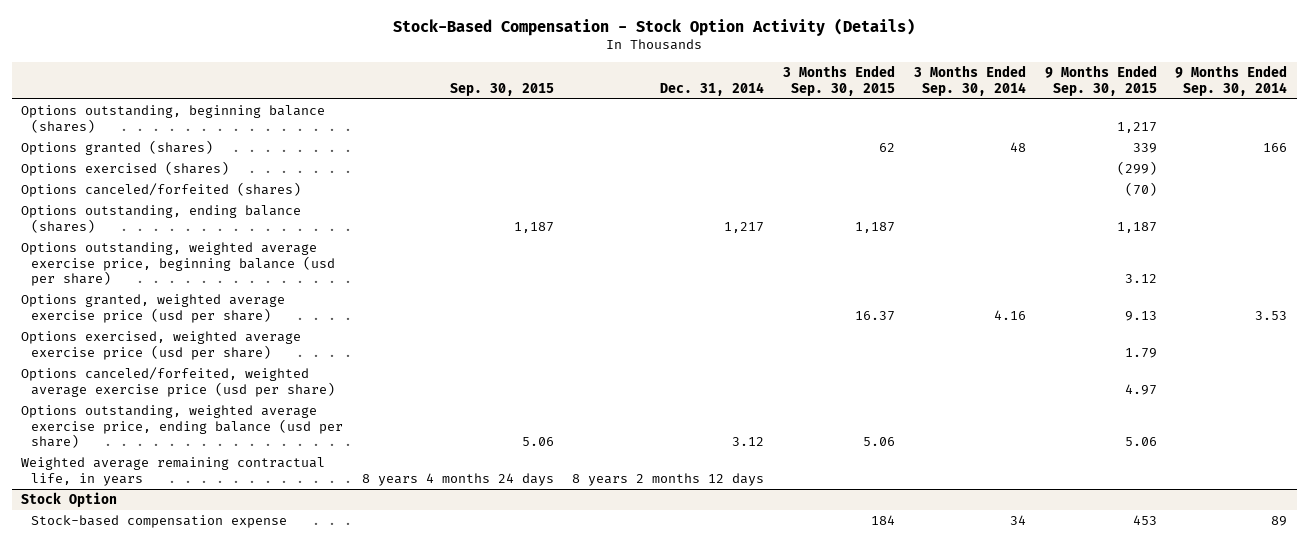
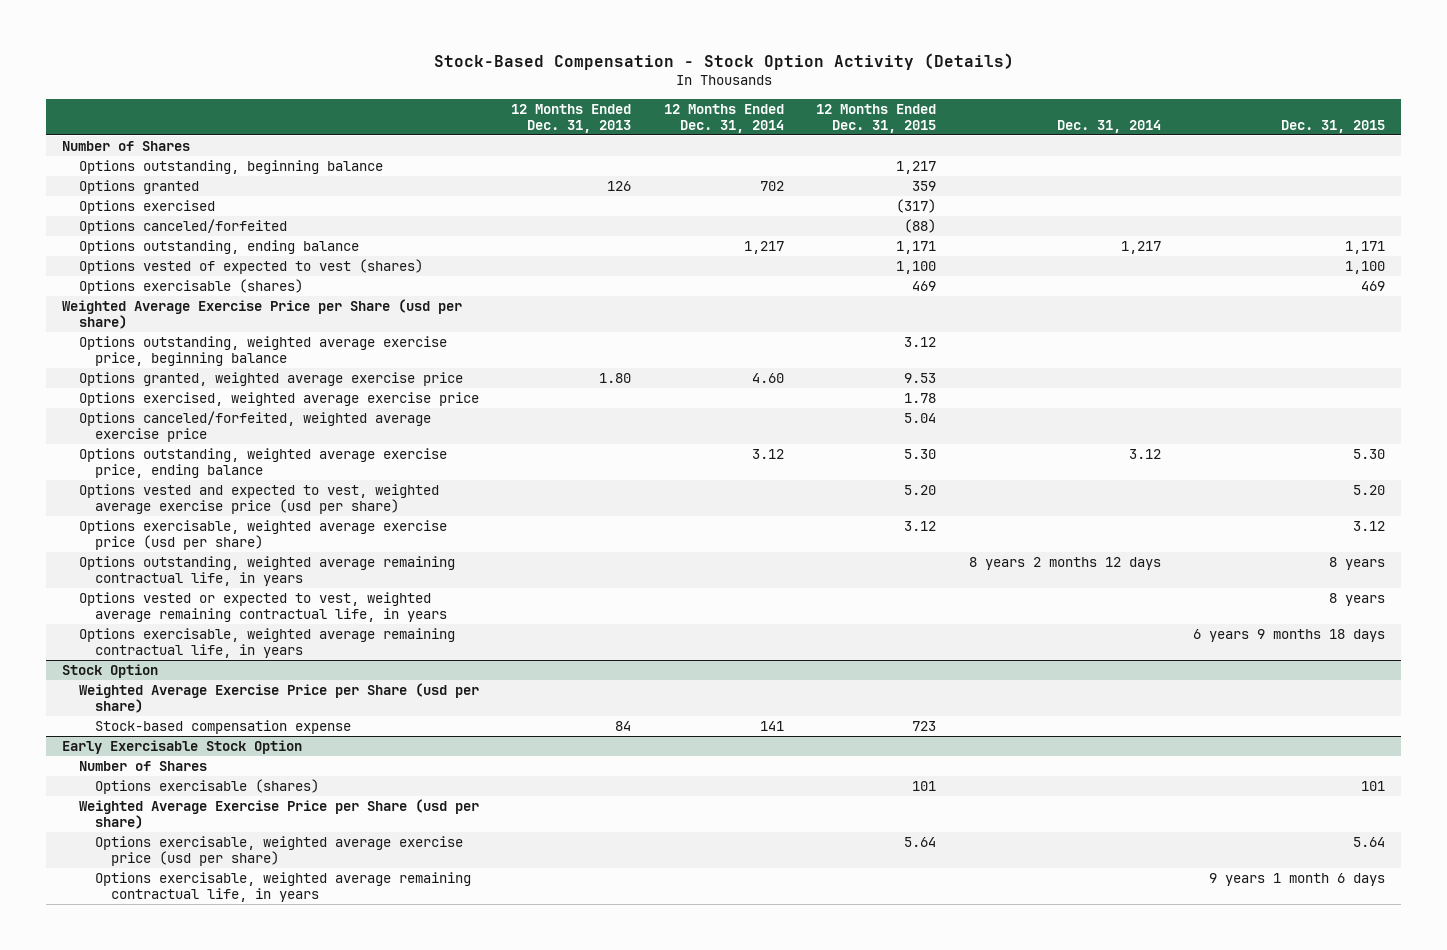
- | Sep. 30, 2015 | Dec. 31, 2014 | 3 Months Ended Sep. 30, 2015 | 3 Months Ended Sep. 30, 2014 | 9 Months Ended Sep. 30, 2015 | 9 Months Ended Sep. 30, 2014
+ | 12 Months Ended Dec. 31, 2013 | 12 Months Ended Dec. 31, 2014 | 12 Months Ended Dec. 31, 2015 | Dec. 31, 2014 | Dec. 31, 2015
- Options outstanding, beginning balance (shares) | | | | | 1,217 |
- Options granted (shares) | | | 62 | 48 | 339 | 166
- Options exercised (shares) | | | | | (299) |
- Options canceled/forfeited (shares) | | | | | (70) |
- Options outstanding, ending balance (shares) | 1,187 | 1,217 | 1,187 | | 1,187 |
- Options outstanding, weighted average exercise price, beginning balance (usd per share) | | | | | 3.12 |
- Options granted, weighted average exercise price (usd per share) | | | 16.37 | 4.16 | 9.13 | 3.53
- Options exercised, weighted average exercise price (usd per share) | | | | | 1.79 |
- Options canceled/forfeited, weighted average exercise price (usd per share) | | | | | 4.97 |
- Options outstanding, weighted average exercise price, ending balance (usd per share) | 5.06 | 3.12 | 5.06 | | 5.06 |
- Weighted average remaining contractual life, in years | 8 years 4 months 24 days | 8 years 2 months 12 days | | | |
+ Number of Shares
+ Options outstanding, beginning balance | | | 1,217 | |
+ Options granted | 126 | 702 | 359 | |
+ Options exercised | | | (317) | |
+ Options canceled/forfeited | | | (88) | |
+ Options outstanding, ending balance | | 1,217 | 1,171 | 1,217 | 1,171
+ Options vested of expected to vest (shares) | | | 1,100 | | 1,100
+ Options exercisable (shares) | | | 469 | | 469
+ Weighted Average Exercise Price per Share (usd per share)
+ Options outstanding, weighted average exercise price, beginning balance | | | 3.12 | |
+ Options granted, weighted average exercise price | 1.80 | 4.60 | 9.53 | |
+ Options exercised, weighted average exercise price | | | 1.78 | |
+ Options canceled/forfeited, weighted average exercise price | | | 5.04 | |
+ Options outstanding, weighted average exercise price, ending balance | | 3.12 | 5.30 | 3.12 | 5.30
+ Options vested and expected to vest, weighted average exercise price (usd per share) | | | 5.20 | | 5.20
+ Options exercisable, weighted average exercise price (usd per share) | | | 3.12 | | 3.12
+ Options outstanding, weighted average remaining contractual life, in years | | | | 8 years 2 months 12 days | 8 years
+ Options vested or expected to vest, weighted average remaining contractual life, in years | | | | | 8 years
+ Options exercisable, weighted average remaining contractual life, in years | | | | | 6 years 9 months 18 days
@ Stock Option
+ Weighted Average Exercise Price per Share (usd per share)
+ Early Exercisable Stock Option
+ Number of Shares
+ Options exercisable (shares) | | | 101 | | 101
+ Weighted Average Exercise Price per Share (usd per share)
+ Options exercisable, weighted average exercise price (usd per share) | | | 5.64 | | 5.64
+ Options exercisable, weighted average remaining contractual life, in years | | | | | 9 years 1 month 6 days

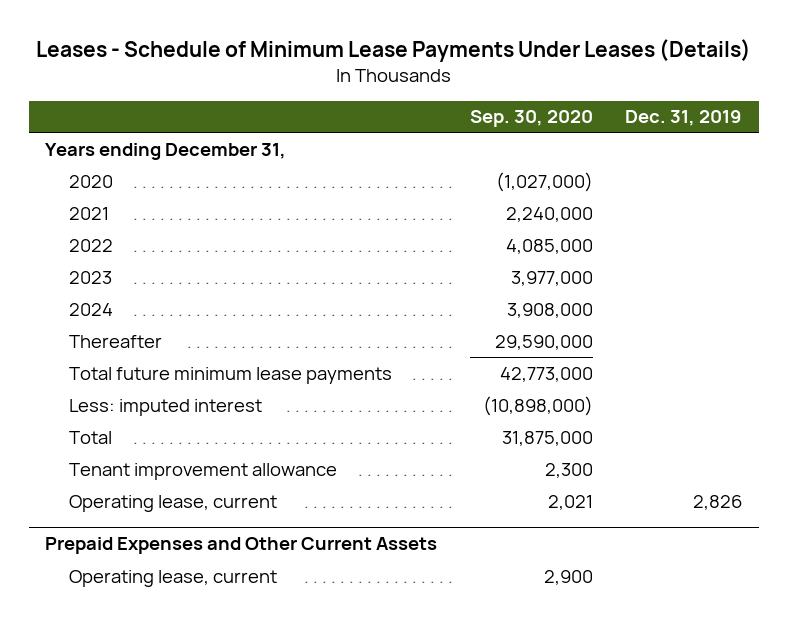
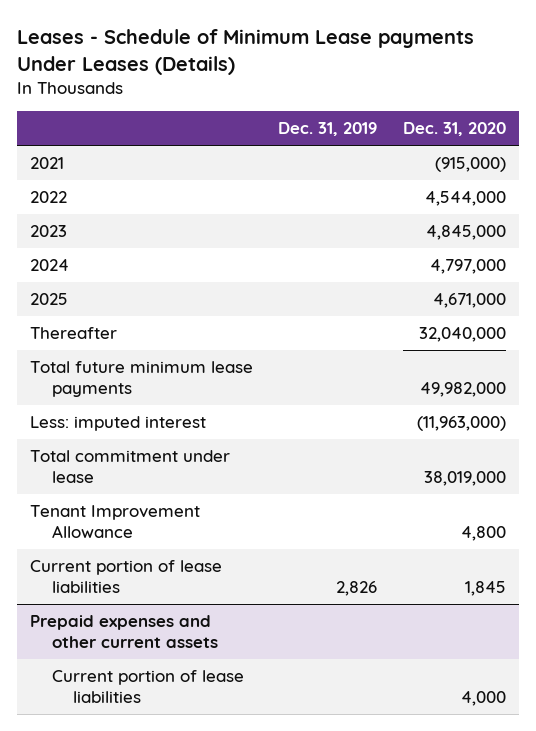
- Leases - Schedule of Minimum Lease Payments Under Leases (Details)
+ Leases - Schedule of Minimum Lease payments Under Leases (Details)
- | Sep. 30, 2020 | Dec. 31, 2019
+ | Dec. 31, 2019 | Dec. 31, 2020
- Years ending December 31,
- 2020 | (1,027,000) |
+ 2025 | | 4,671,000
- Total | 31,875,000 |
- Tenant improvement allowance | 2,300 |
- Operating lease, current | 2,021 | 2,826
- Prepaid Expenses and Other Current Assets
- Operating lease, current | 2,900 |
+ Total commitment under lease | | 38,019,000
+ Tenant Improvement Allowance | | 4,800
+ Current portion of lease liabilities | 2,826 | 1,845
+ Prepaid expenses and other current assets
+ Current portion of lease liabilities | | 4,000

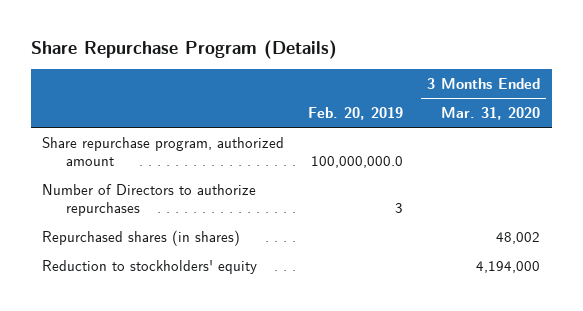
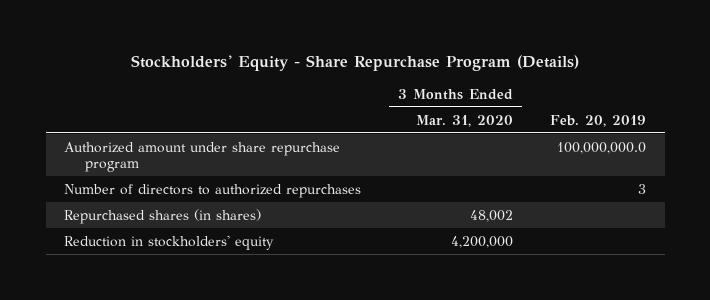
- Share Repurchase Program (Details)
+ Stockholders' Equity - Share Repurchase Program (Details)
- | Feb. 20, 2019 | 3 Months Ended Mar. 31, 2020
+ | 3 Months Ended Mar. 31, 2020 | Feb. 20, 2019
- Share repurchase program, authorized amount | 100,000,000.0 |
- Number of Directors to authorize repurchases | 3 |
+ Authorized amount under share repurchase program | | 100,000,000.0
+ Number of directors to authorized repurchases | | 3
- Reduction to stockholders' equity | | 4,194,000
+ Reduction in stockholders' equity | 4,200,000 |

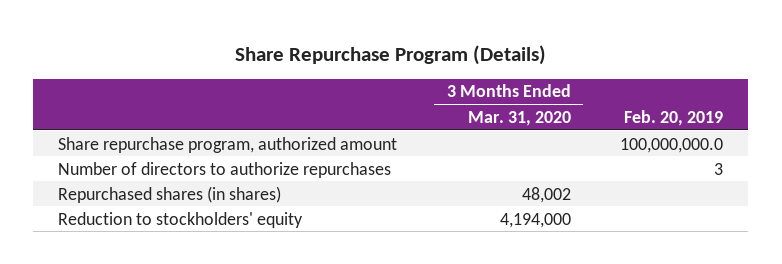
- Stockholders' Equity - Share Repurchase Program (Details)
+ Share Repurchase Program (Details)
- Authorized amount under share repurchase program | | 100,000,000.0
- Number of directors to authorized repurchases | | 3
+ Share repurchase program, authorized amount | | 100,000,000.0
+ Number of directors to authorize repurchases | | 3
- Reduction in stockholders' equity | 4,200,000 |
+ Reduction to stockholders' equity | 4,194,000 |

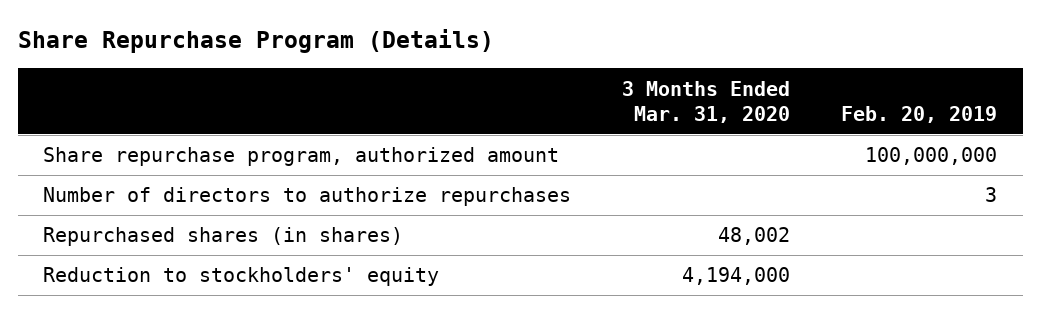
- Share repurchase program, authorized amount | | 100,000,000.0
+ Share repurchase program, authorized amount | | 100,000,000

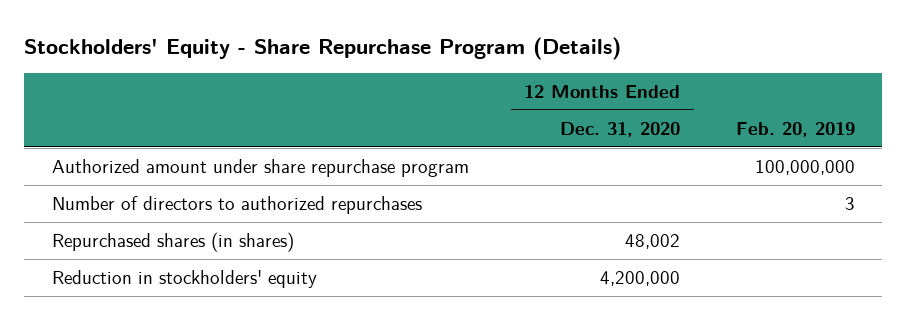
- Share Repurchase Program (Details)
+ Stockholders' Equity - Share Repurchase Program (Details)
- | 3 Months Ended Mar. 31, 2020 | Feb. 20, 2019
+ | 12 Months Ended Dec. 31, 2020 | Feb. 20, 2019
- Share repurchase program, authorized amount | | 100,000,000
- Number of directors to authorize repurchases | | 3
+ Authorized amount under share repurchase program | | 100,000,000
+ Number of directors to authorized repurchases | | 3
- Reduction to stockholders' equity | 4,194,000 |
+ Reduction in stockholders' equity | 4,200,000 |

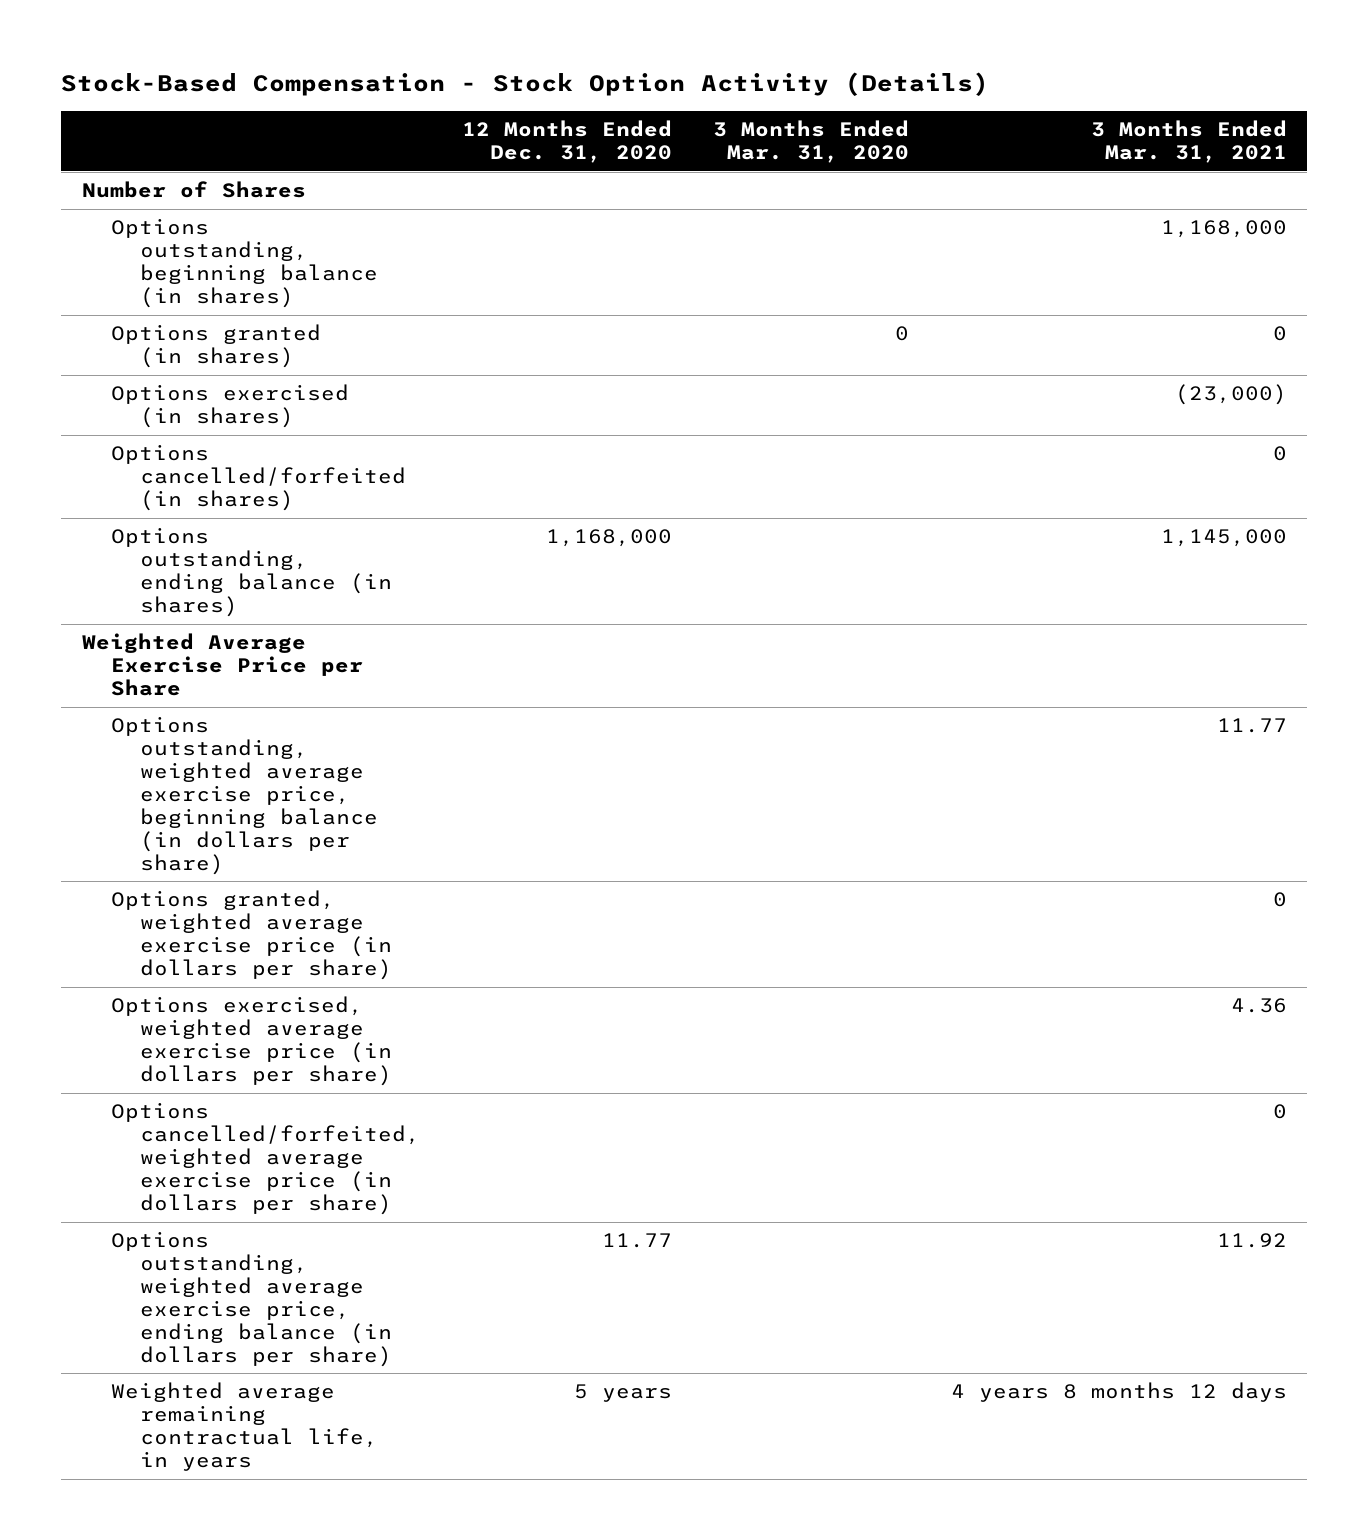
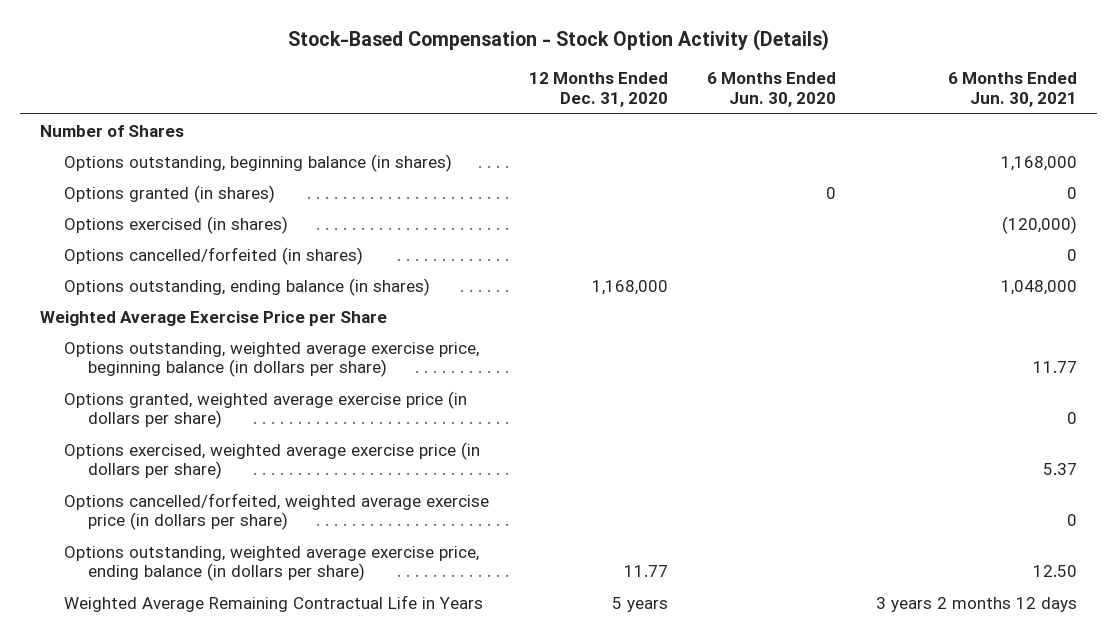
- | 12 Months Ended Dec. 31, 2020 | 3 Months Ended Mar. 31, 2020 | 3 Months Ended Mar. 31, 2021
+ | 12 Months Ended Dec. 31, 2020 | 6 Months Ended Jun. 30, 2020 | 6 Months Ended Jun. 30, 2021
- Weighted average remaining contractual life, in years | 5 years | | 4 years 8 months 12 days
+ Weighted Average Remaining Contractual Life in Years | 5 years | | 3 years 2 months 12 days

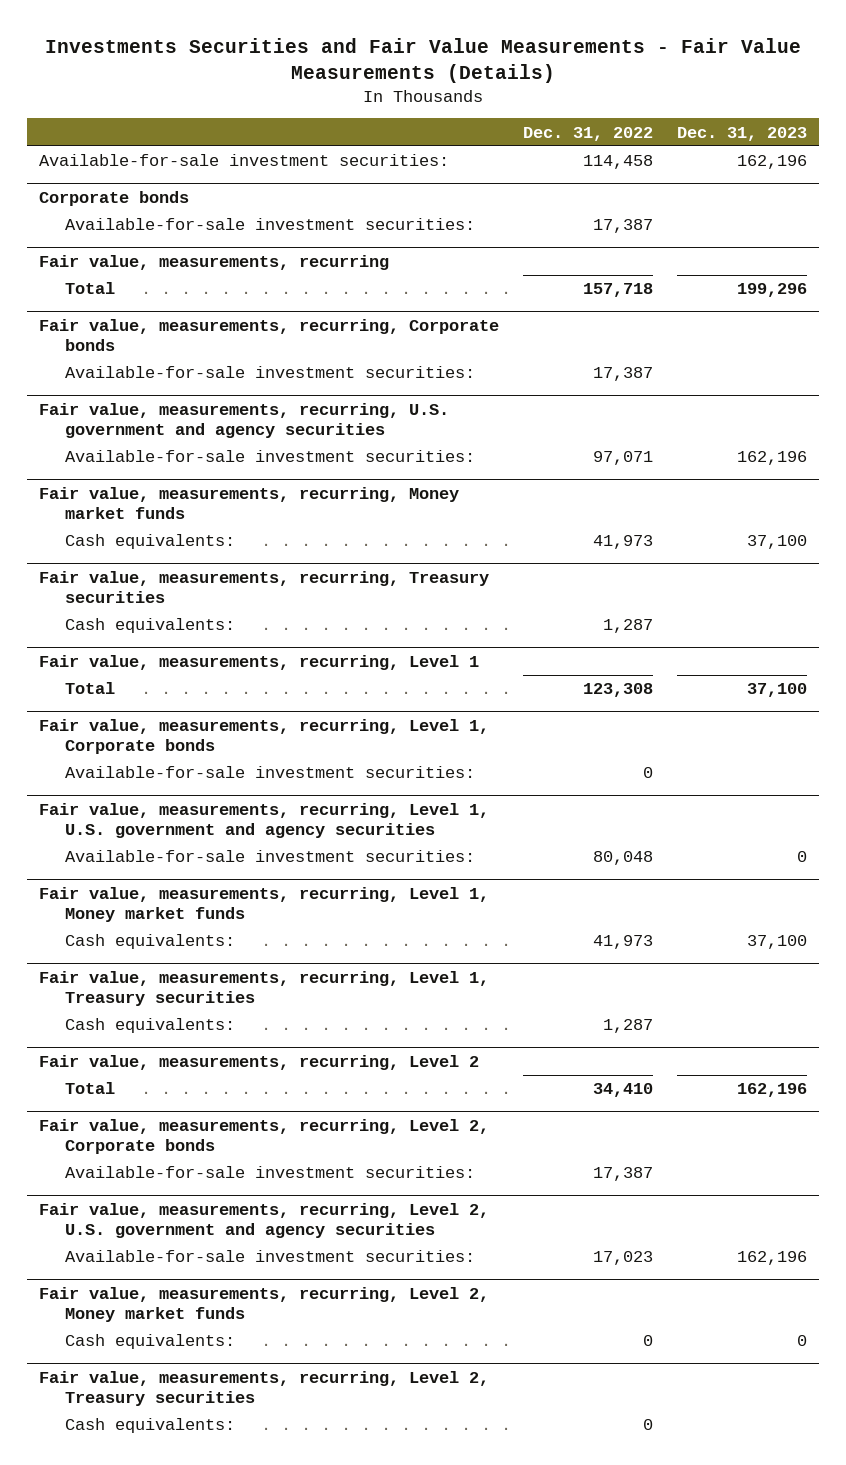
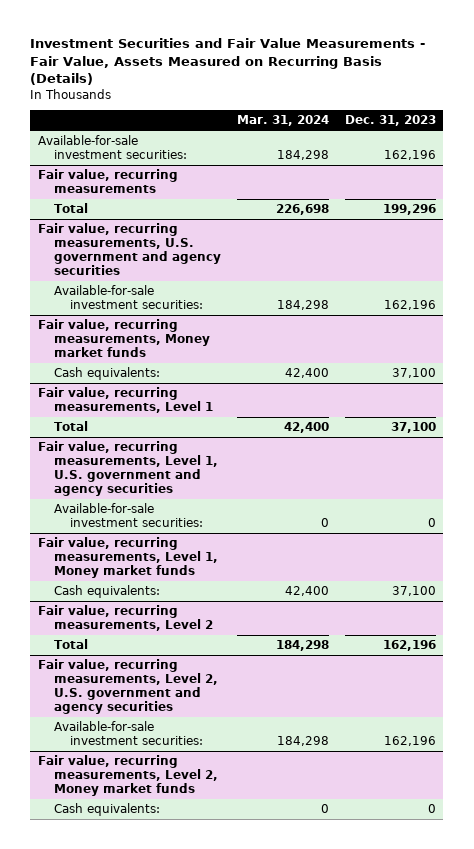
- Investments Securities and Fair Value Measurements - Fair Value Measurements (Details)
+ Investment Securities and Fair Value Measurements - Fair Value, Assets Measured on Recurring Basis (Details)
- | Dec. 31, 2022 | Dec. 31, 2023
+ | Mar. 31, 2024 | Dec. 31, 2023
- Corporate bonds
- Available-for-sale investment securities: | 17,387 |
- Fair value, measurements, recurring
+ Fair value, recurring measurements
- Fair value, measurements, recurring, Corporate bonds
- Available-for-sale investment securities: | 17,387 |
- Fair value, measurements, recurring, U.S. government and agency securities
+ Fair value, recurring measurements, U.S. government and agency securities
- Fair value, measurements, recurring, Money market funds
+ Fair value, recurring measurements, Money market funds
- Fair value, measurements, recurring, Treasury securities
- Cash equivalents: | 1,287 |
- Fair value, measurements, recurring, Level 1
+ Fair value, recurring measurements, Level 1
- Fair value, measurements, recurring, Level 1, Corporate bonds
- Available-for-sale investment securities: | 0 |
- Fair value, measurements, recurring, Level 1, U.S. government and agency securities
+ Fair value, recurring measurements, Level 1, U.S. government and agency securities
- Fair value, measurements, recurring, Level 1, Money market funds
+ Fair value, recurring measurements, Level 1, Money market funds
- Fair value, measurements, recurring, Level 1, Treasury securities
- Cash equivalents: | 1,287 |
- Fair value, measurements, recurring, Level 2
+ Fair value, recurring measurements, Level 2
- Fair value, measurements, recurring, Level 2, Corporate bonds
- Available-for-sale investment securities: | 17,387 |
- Fair value, measurements, recurring, Level 2, U.S. government and agency securities
+ Fair value, recurring measurements, Level 2, U.S. government and agency securities
- Fair value, measurements, recurring, Level 2, Money market funds
+ Fair value, recurring measurements, Level 2, Money market funds
- Fair value, measurements, recurring, Level 2, Treasury securities
- Cash equivalents: | 0 |

